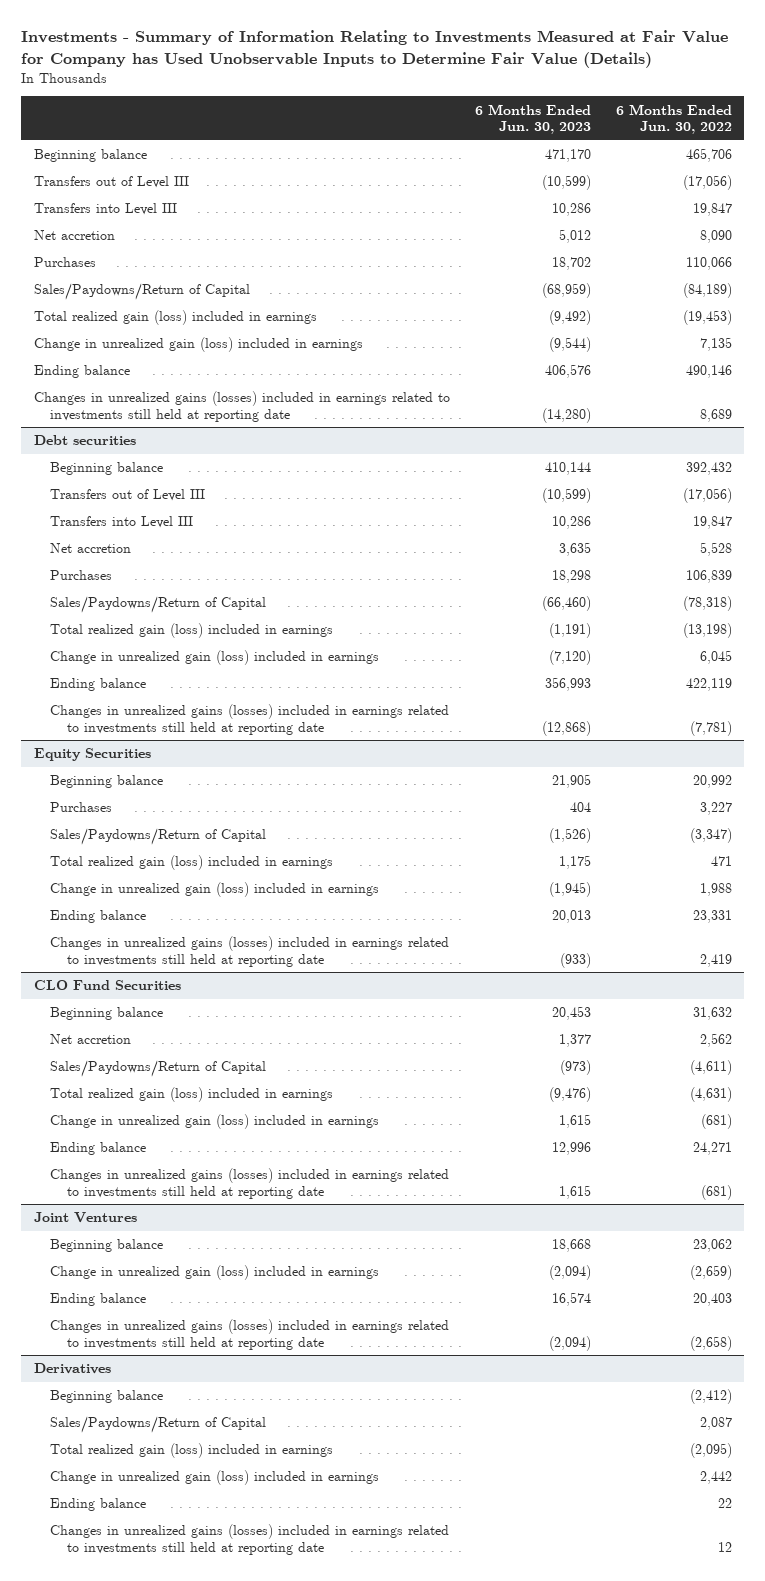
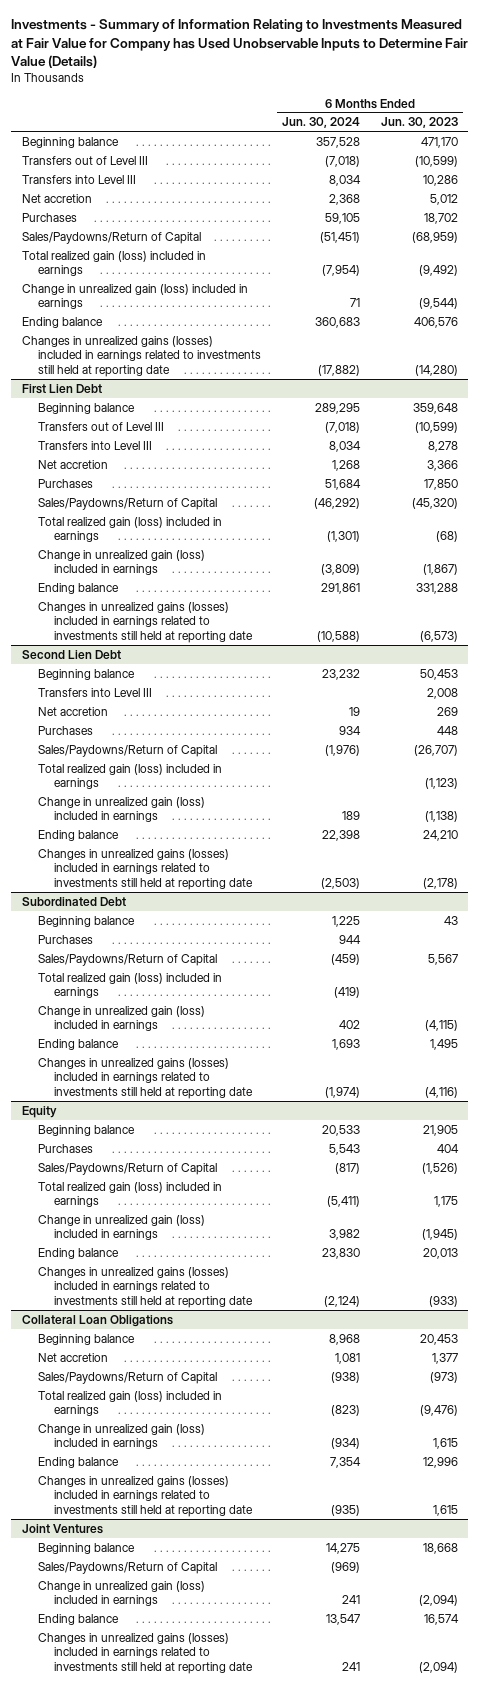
- | 6 Months Ended Jun. 30, 2023 | 6 Months Ended Jun. 30, 2022
+ | 6 Months Ended Jun. 30, 2024 | 6 Months Ended Jun. 30, 2023
- Debt securities
- Beginning balance | 410,144 | 392,432
+ First Lien Debt
+ Beginning balance | 289,295 | 359,648
- Transfers into Level III | 10,286 | 19,847
- Net accretion | 3,635 | 5,528
- Purchases | 18,298 | 106,839
- Sales/Paydowns/Return of Capital | (66,460) | (78,318)
- Total realized gain (loss) included in earnings | (1,191) | (13,198)
- Change in unrealized gain (loss) included in earnings | (7,120) | 6,045
- Ending balance | 356,993 | 422,119
- Changes in unrealized gains (losses) included in earnings related to investments still held at reporting date | (12,868) | (7,781)
- Equity Securities
+ Transfers into Level III | 8,034 | 8,278
+ Net accretion | 1,268 | 3,366
+ Purchases | 51,684 | 17,850
+ Sales/Paydowns/Return of Capital | (46,292) | (45,320)
+ Total realized gain (loss) included in earnings | (1,301) | (68)
+ Change in unrealized gain (loss) included in earnings | (3,809) | (1,867)
+ Ending balance | 291,861 | 331,288
+ Changes in unrealized gains (losses) included in earnings related to investments still held at reporting date | (10,588) | (6,573)
+ Second Lien Debt
+ Beginning balance | 23,232 | 50,453
+ Transfers into Level III | | 2,008
+ Net accretion | 19 | 269
+ Purchases | 934 | 448
+ Sales/Paydowns/Return of Capital | (1,976) | (26,707)
+ Total realized gain (loss) included in earnings | | (1,123)
+ Change in unrealized gain (loss) included in earnings | 189 | (1,138)
+ Ending balance | 22,398 | 24,210
+ Changes in unrealized gains (losses) included in earnings related to investments still held at reporting date | (2,503) | (2,178)
+ Subordinated Debt
+ Beginning balance | 1,225 | 43
+ Purchases | 944 |
+ Sales/Paydowns/Return of Capital | (459) | 5,567
+ Total realized gain (loss) included in earnings | (419) |
+ Change in unrealized gain (loss) included in earnings | 402 | (4,115)
+ Ending balance | 1,693 | 1,495
+ Changes in unrealized gains (losses) included in earnings related to investments still held at reporting date | (1,974) | (4,116)
+ Equity
- CLO Fund Securities
+ Collateral Loan Obligations
@ Joint Ventures
+ Sales/Paydowns/Return of Capital | (969) |
- Derivatives
- Beginning balance | | (2,412)
- Sales/Paydowns/Return of Capital | | 2,087
- Total realized gain (loss) included in earnings | | (2,095)
- Change in unrealized gain (loss) included in earnings | | 2,442
- Ending balance | | 22
- Changes in unrealized gains (losses) included in earnings related to investments still held at reporting date | | 12

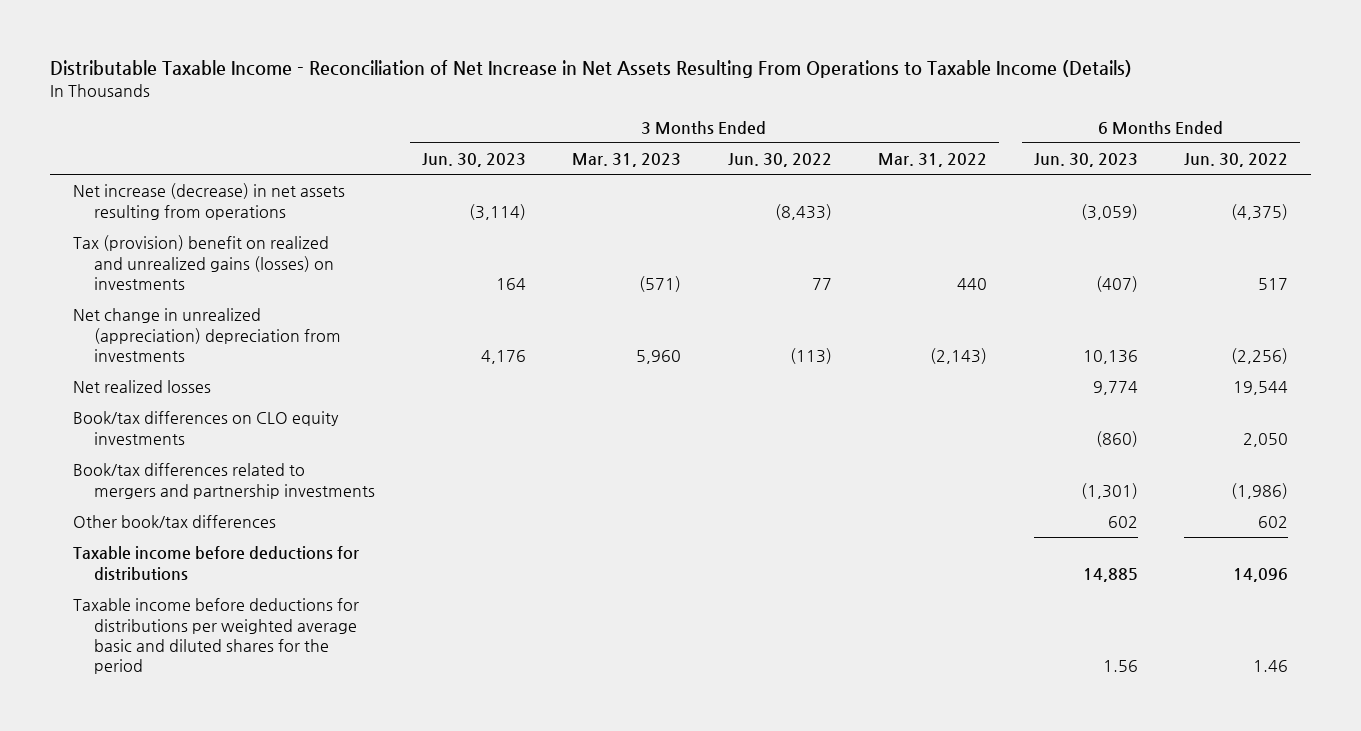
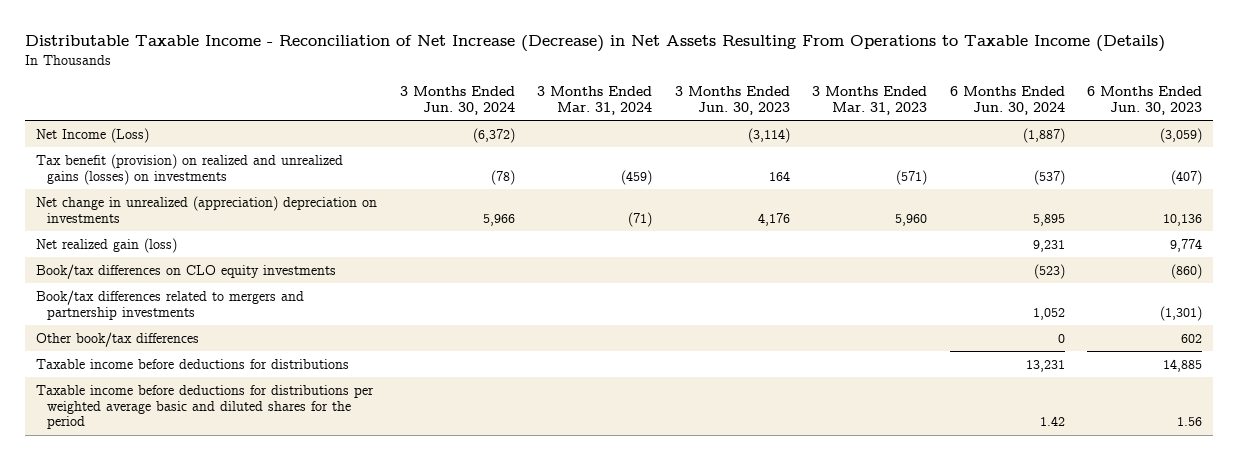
- Distributable Taxable Income - Reconciliation of Net Increase in Net Assets Resulting From Operations to Taxable Income (Details)
+ Distributable Taxable Income - Reconciliation of Net Increase (Decrease) in Net Assets Resulting From Operations to Taxable Income (Details)
- | 3 Months Ended Jun. 30, 2023 | 3 Months Ended Mar. 31, 2023 | 3 Months Ended Jun. 30, 2022 | 3 Months Ended Mar. 31, 2022 | 6 Months Ended Jun. 30, 2023 | 6 Months Ended Jun. 30, 2022
+ | 3 Months Ended Jun. 30, 2024 | 3 Months Ended Mar. 31, 2024 | 3 Months Ended Jun. 30, 2023 | 3 Months Ended Mar. 31, 2023 | 6 Months Ended Jun. 30, 2024 | 6 Months Ended Jun. 30, 2023
- Net increase (decrease) in net assets resulting from operations | (3,114) | | (8,433) | | (3,059) | (4,375)
- Tax (provision) benefit on realized and unrealized gains (losses) on investments | 164 | (571) | 77 | 440 | (407) | 517
- Net change in unrealized (appreciation) depreciation from investments | 4,176 | 5,960 | (113) | (2,143) | 10,136 | (2,256)
- Net realized losses | | | | | 9,774 | 19,544
+ Net Income (Loss) | (6,372) | | (3,114) | | (1,887) | (3,059)
+ Tax benefit (provision) on realized and unrealized gains (losses) on investments | (78) | (459) | 164 | (571) | (537) | (407)
+ Net change in unrealized (appreciation) depreciation on investments | 5,966 | (71) | 4,176 | 5,960 | 5,895 | 10,136
+ Net realized gain (loss) | | | | | 9,231 | 9,774

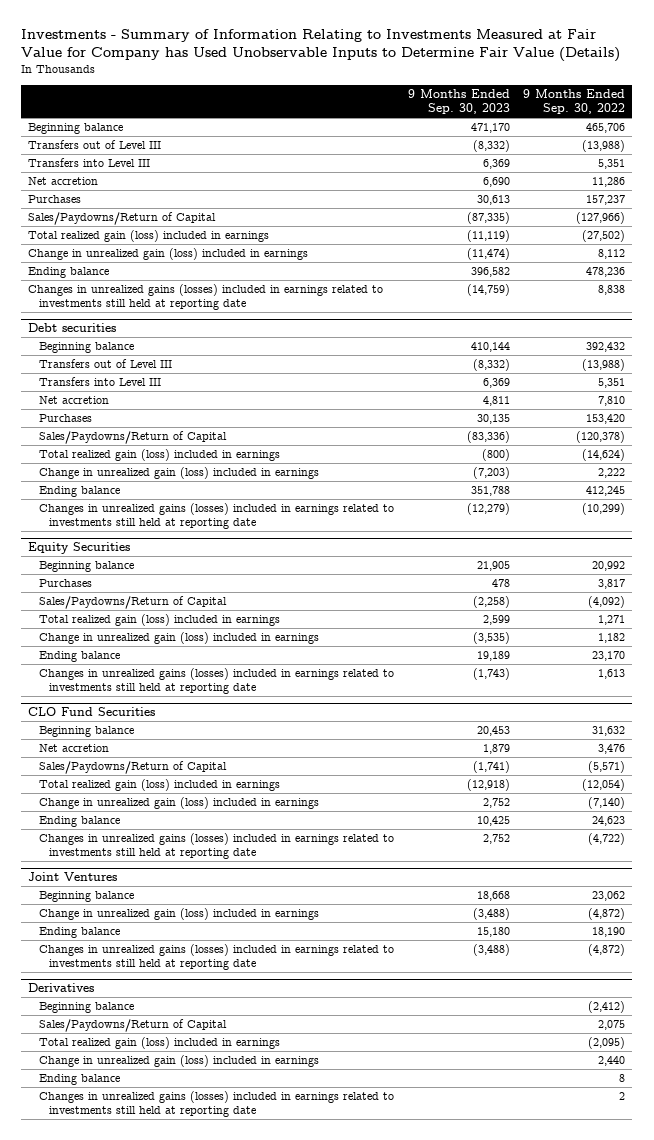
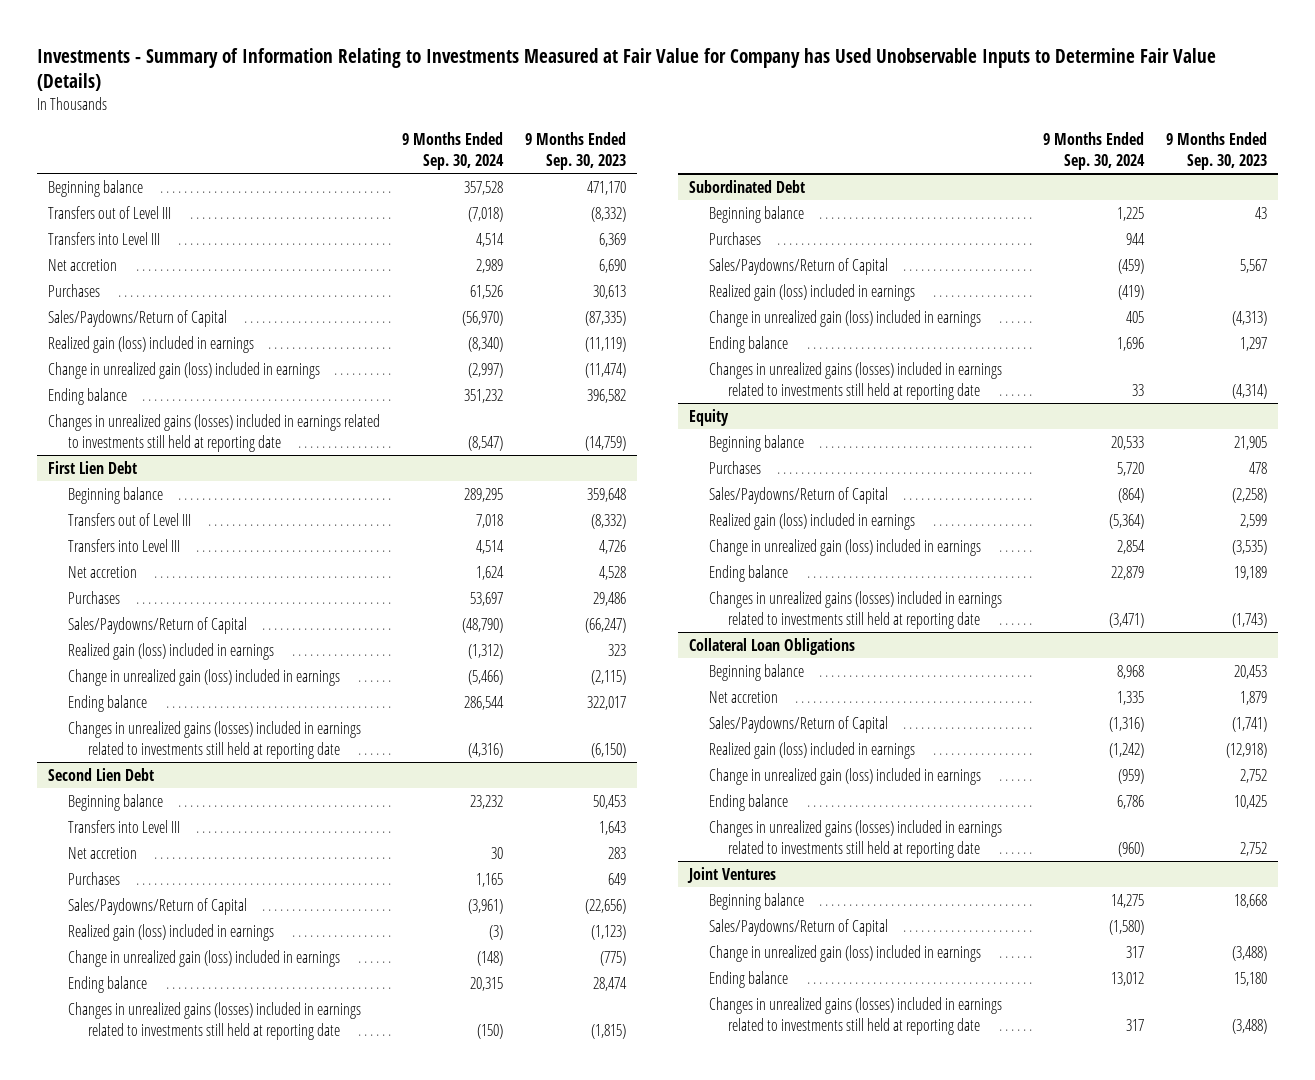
- | 9 Months Ended Sep. 30, 2023 | 9 Months Ended Sep. 30, 2022
+ | 9 Months Ended Sep. 30, 2024 | 9 Months Ended Sep. 30, 2023
- Total realized gain (loss) included in earnings | (11,119) | (27,502)
+ Realized gain (loss) included in earnings | (8,340) | (11,119)
- Debt securities
- Beginning balance | 410,144 | 392,432
+ First Lien Debt
+ Beginning balance | 289,295 | 359,648
- Transfers into Level III | 6,369 | 5,351
- Net accretion | 4,811 | 7,810
- Purchases | 30,135 | 153,420
- Sales/Paydowns/Return of Capital | (83,336) | (120,378)
- Total realized gain (loss) included in earnings | (800) | (14,624)
- Change in unrealized gain (loss) included in earnings | (7,203) | 2,222
- Ending balance | 351,788 | 412,245
- Changes in unrealized gains (losses) included in earnings related to investments still held at reporting date | (12,279) | (10,299)
- Equity Securities
+ Transfers into Level III | 4,514 | 4,726
+ Net accretion | 1,624 | 4,528
+ Purchases | 53,697 | 29,486
+ Sales/Paydowns/Return of Capital | (48,790) | (66,247)
+ Realized gain (loss) included in earnings | (1,312) | 323
+ Change in unrealized gain (loss) included in earnings | (5,466) | (2,115)
+ Ending balance | 286,544 | 322,017
+ Changes in unrealized gains (losses) included in earnings related to investments still held at reporting date | (4,316) | (6,150)
+ Second Lien Debt
+ Beginning balance | 23,232 | 50,453
+ Transfers into Level III | | 1,643
+ Net accretion | 30 | 283
+ Purchases | 1,165 | 649
+ Sales/Paydowns/Return of Capital | (3,961) | (22,656)
+ Realized gain (loss) included in earnings | (3) | (1,123)
+ Change in unrealized gain (loss) included in earnings | (148) | (775)
+ Ending balance | 20,315 | 28,474
+ Changes in unrealized gains (losses) included in earnings related to investments still held at reporting date | (150) | (1,815)
+ Subordinated Debt
+ Beginning balance | 1,225 | 43
+ Purchases | 944 |
+ Sales/Paydowns/Return of Capital | (459) | 5,567
+ Realized gain (loss) included in earnings | (419) |
+ Change in unrealized gain (loss) included in earnings | 405 | (4,313)
+ Ending balance | 1,696 | 1,297
+ Changes in unrealized gains (losses) included in earnings related to investments still held at reporting date | 33 | (4,314)
+ Equity
- Total realized gain (loss) included in earnings | 2,599 | 1,271
+ Realized gain (loss) included in earnings | (5,364) | 2,599
- CLO Fund Securities
+ Collateral Loan Obligations
- Total realized gain (loss) included in earnings | (12,918) | (12,054)
+ Realized gain (loss) included in earnings | (1,242) | (12,918)
@ Joint Ventures
+ Sales/Paydowns/Return of Capital | (1,580) |
- Derivatives
- Beginning balance | | (2,412)
- Sales/Paydowns/Return of Capital | | 2,075
- Total realized gain (loss) included in earnings | | (2,095)
- Change in unrealized gain (loss) included in earnings | | 2,440
- Ending balance | | 8
- Changes in unrealized gains (losses) included in earnings related to investments still held at reporting date | | 2

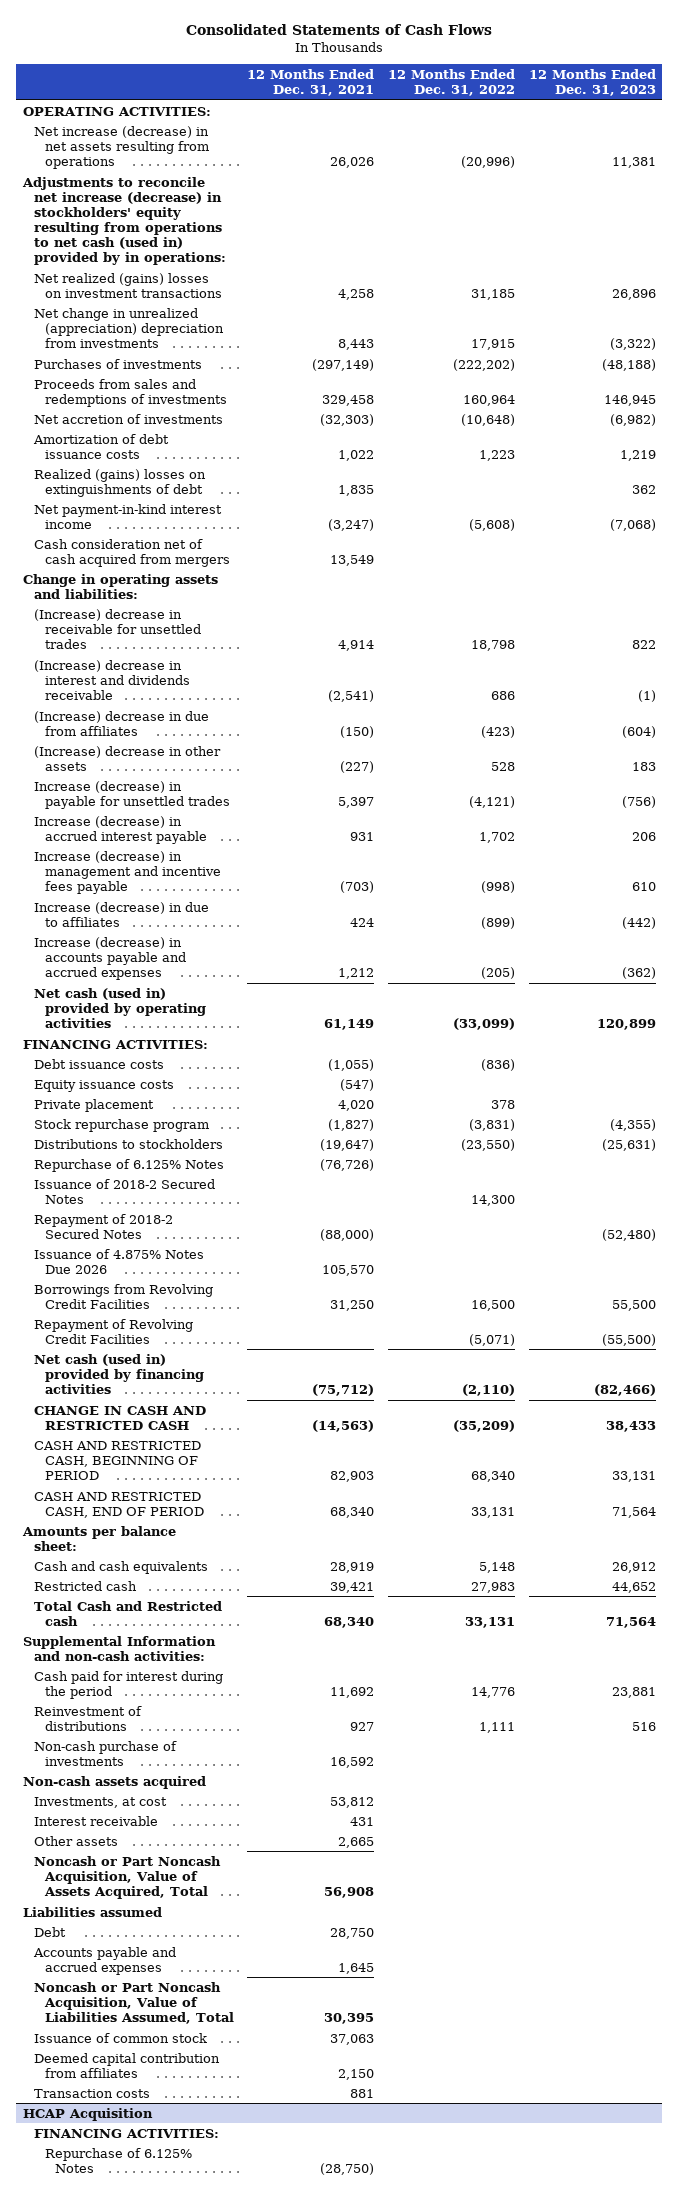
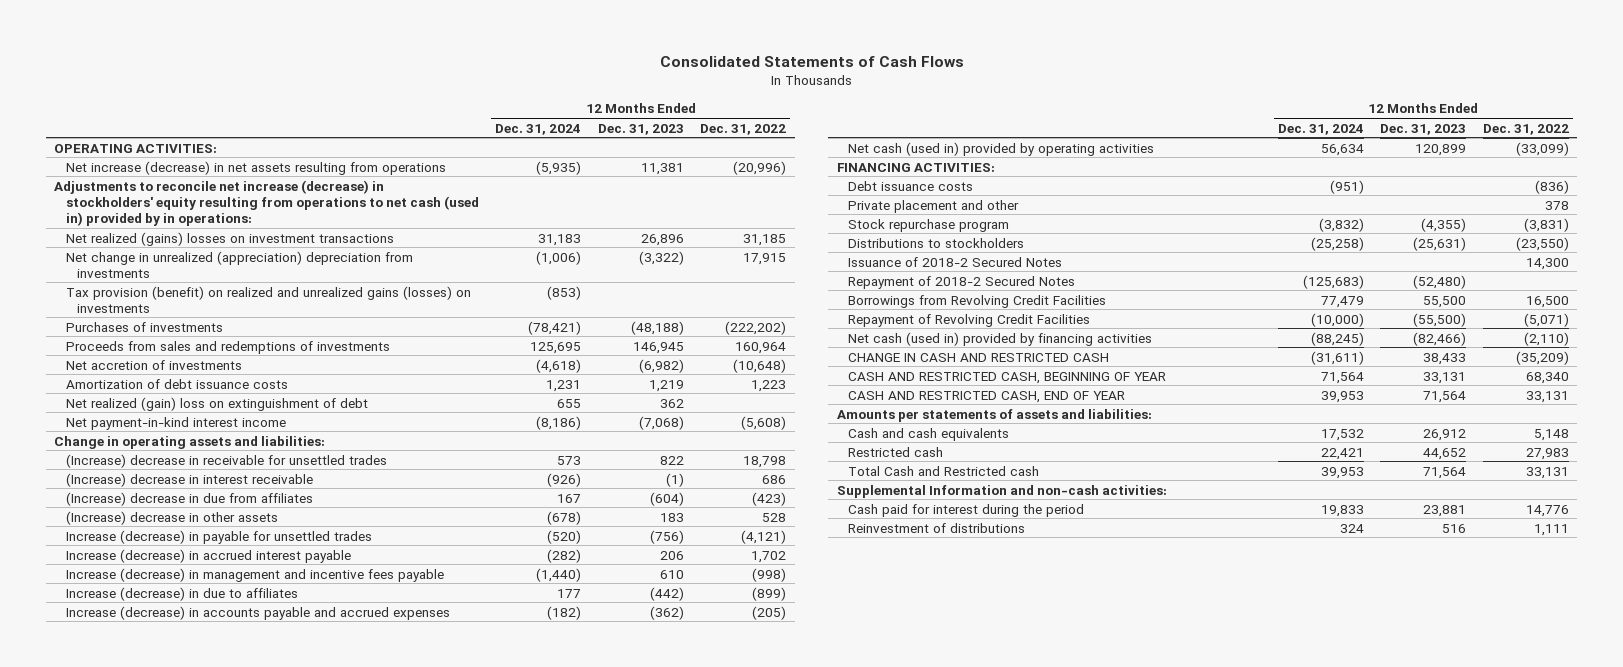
- | 12 Months Ended Dec. 31, 2021 | 12 Months Ended Dec. 31, 2022 | 12 Months Ended Dec. 31, 2023
+ | 12 Months Ended Dec. 31, 2024 | 12 Months Ended Dec. 31, 2023 | 12 Months Ended Dec. 31, 2022
+ Tax provision (benefit) on realized and unrealized gains (losses) on investments | (853) | |
- Realized (gains) losses on extinguishments of debt | 1,835 | | 362
+ Net realized (gain) loss on extinguishment of debt | 655 | 362 |
- Cash consideration net of cash acquired from mergers | 13,549 | |
- (Increase) decrease in interest and dividends receivable | (2,541) | 686 | (1)
+ (Increase) decrease in interest receivable | (926) | (1) | 686
- Equity issuance costs | (547) | |
- Private placement | 4,020 | 378 |
+ Private placement and other | | | 378
- Repurchase of 6.125% Notes | (76,726) | |
- Issuance of 4.875% Notes Due 2026 | 105,570 | |
- CASH AND RESTRICTED CASH, BEGINNING OF PERIOD | 82,903 | 68,340 | 33,131
- CASH AND RESTRICTED CASH, END OF PERIOD | 68,340 | 33,131 | 71,564
- Amounts per balance sheet:
+ CASH AND RESTRICTED CASH, BEGINNING OF YEAR | 71,564 | 33,131 | 68,340
+ CASH AND RESTRICTED CASH, END OF YEAR | 39,953 | 71,564 | 33,131
+ Amounts per statements of assets and liabilities:
- Non-cash purchase of investments | 16,592 | |
- Non-cash assets acquired
- Investments, at cost | 53,812 | |
- Interest receivable | 431 | |
- Other assets | 2,665 | |
- Noncash or Part Noncash Acquisition, Value of Assets Acquired, Total | 56,908 | |
- Liabilities assumed
- Debt | 28,750 | |
- Accounts payable and accrued expenses | 1,645 | |
- Noncash or Part Noncash Acquisition, Value of Liabilities Assumed, Total | 30,395 | |
- Issuance of common stock | 37,063 | |
- Deemed capital contribution from affiliates | 2,150 | |
- Transaction costs | 881 | |
- HCAP Acquisition
- FINANCING ACTIVITIES:
- Repurchase of 6.125% Notes | (28,750) | |

